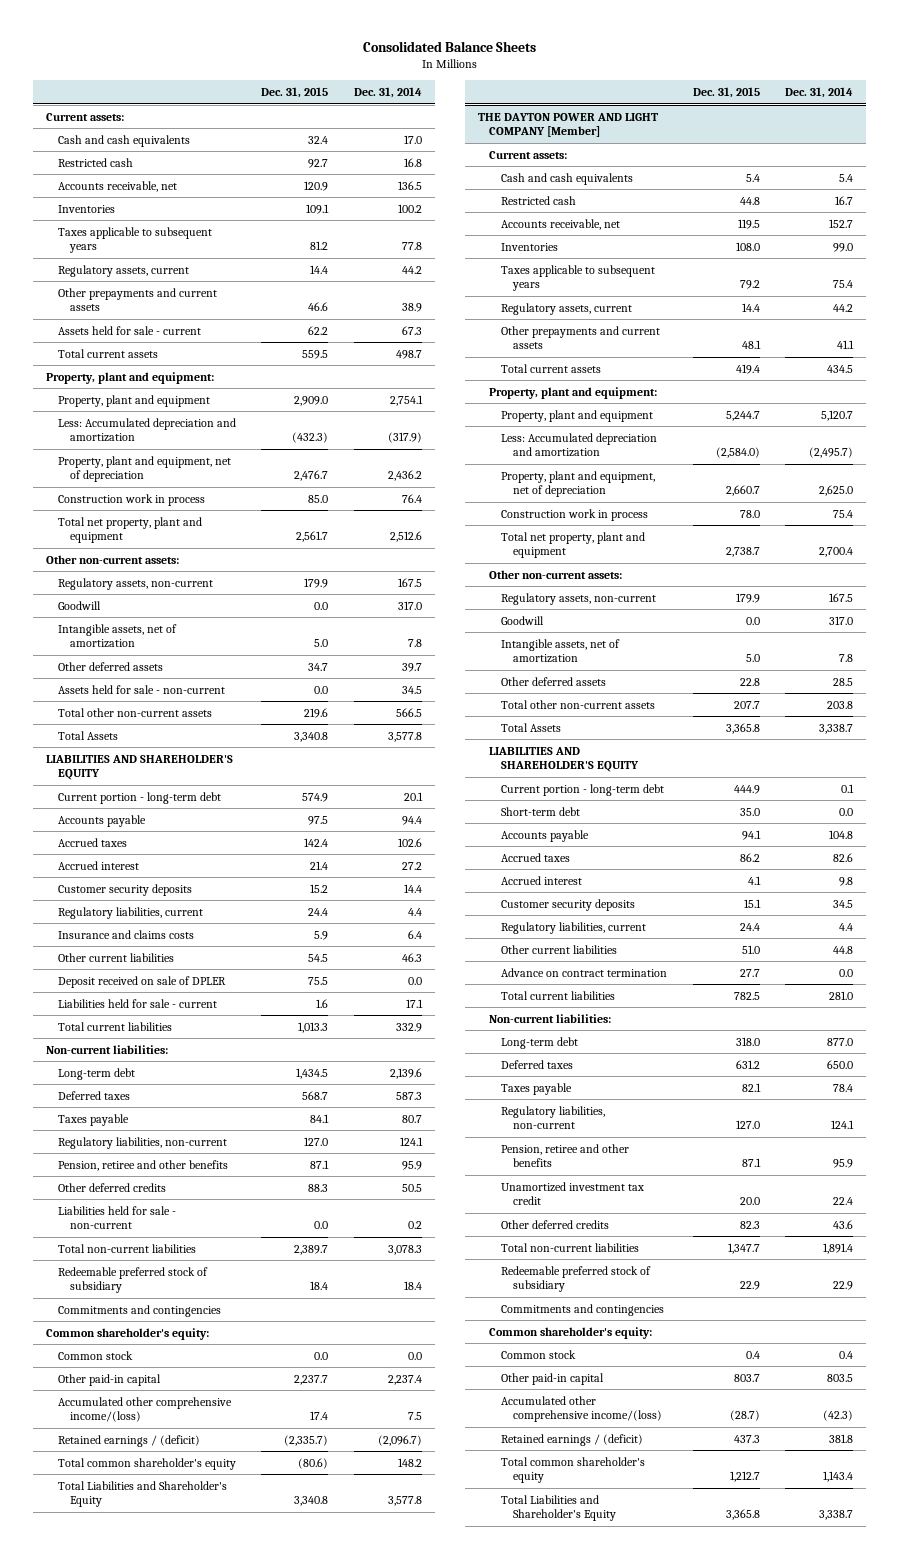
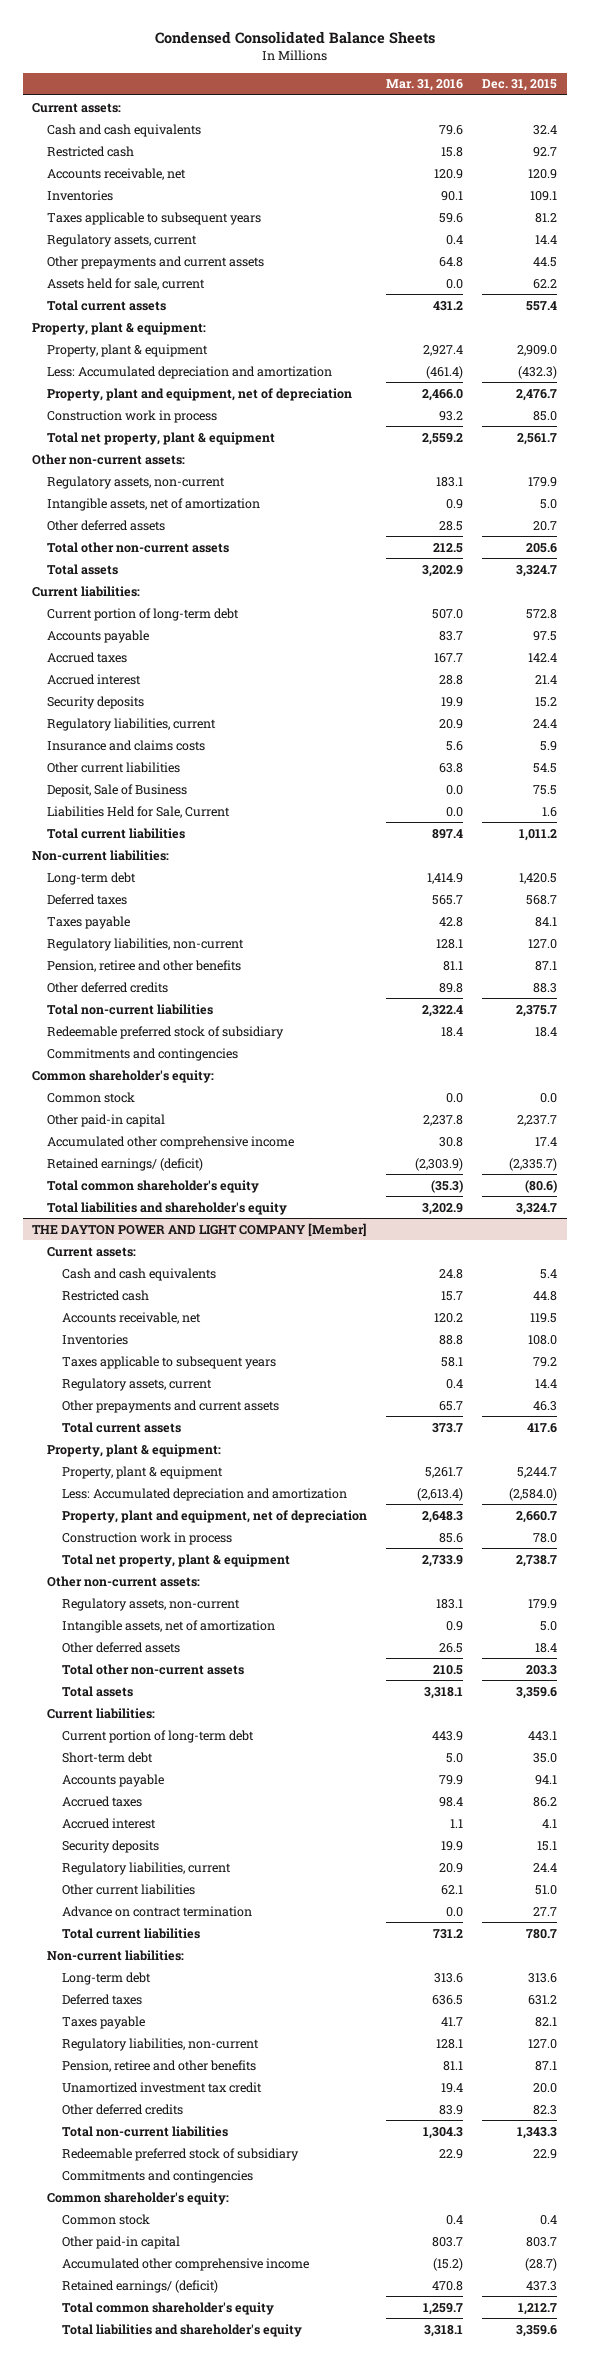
- Consolidated Balance Sheets
+ Condensed Consolidated Balance Sheets
- | Dec. 31, 2015 | Dec. 31, 2014
+ | Mar. 31, 2016 | Dec. 31, 2015
- Other prepayments and current assets | 46.6 | 38.9
- Assets held for sale - current | 62.2 | 67.3
- Total current assets | 559.5 | 498.7
- Property, plant and equipment:
- Property, plant and equipment | 2,909.0 | 2,754.1
+ Other prepayments and current assets | 64.8 | 44.5
+ Assets held for sale, current | 0.0 | 62.2
+ Total current assets | 431.2 | 557.4
+ Property, plant & equipment:
+ Property, plant & equipment | 2,927.4 | 2,909.0
- Total net property, plant and equipment | 2,561.7 | 2,512.6
+ Total net property, plant & equipment | 2,559.2 | 2,561.7
- Goodwill | 0.0 | 317.0
- Other deferred assets | 34.7 | 39.7
- Assets held for sale - non-current | 0.0 | 34.5
- Total other non-current assets | 219.6 | 566.5
- Total Assets | 3,340.8 | 3,577.8
- LIABILITIES AND SHAREHOLDER'S EQUITY
- Current portion - long-term debt | 574.9 | 20.1
+ Other deferred assets | 28.5 | 20.7
+ Total other non-current assets | 212.5 | 205.6
+ Total assets | 3,202.9 | 3,324.7
+ Current liabilities:
+ Current portion of long-term debt | 507.0 | 572.8
- Customer security deposits | 15.2 | 14.4
+ Security deposits | 19.9 | 15.2
- Deposit received on sale of DPLER | 75.5 | 0.0
- Liabilities held for sale - current | 1.6 | 17.1
- Total current liabilities | 1,013.3 | 332.9
+ Deposit, Sale of Business | 0.0 | 75.5
+ Liabilities Held for Sale, Current | 0.0 | 1.6
+ Total current liabilities | 897.4 | 1,011.2
- Long-term debt | 1,434.5 | 2,139.6
+ Long-term debt | 1,414.9 | 1,420.5
- Liabilities held for sale - non-current | 0.0 | 0.2
- Total non-current liabilities | 2,389.7 | 3,078.3
+ Total non-current liabilities | 2,322.4 | 2,375.7
- Accumulated other comprehensive income/(loss) | 17.4 | 7.5
- Retained earnings / (deficit) | (2,335.7) | (2,096.7)
+ Accumulated other comprehensive income | 30.8 | 17.4
+ Retained earnings/ (deficit) | (2,303.9) | (2,335.7)
- Total Liabilities and Shareholder's Equity | 3,340.8 | 3,577.8
+ Total liabilities and shareholder's equity | 3,202.9 | 3,324.7
@ THE DAYTON POWER AND LIGHT COMPANY [Member]
- Other prepayments and current assets | 48.1 | 41.1
- Total current assets | 419.4 | 434.5
- Property, plant and equipment:
- Property, plant and equipment | 5,244.7 | 5,120.7
+ Other prepayments and current assets | 65.7 | 46.3
+ Total current assets | 373.7 | 417.6
+ Property, plant & equipment:
+ Property, plant & equipment | 5,261.7 | 5,244.7
- Total net property, plant and equipment | 2,738.7 | 2,700.4
+ Total net property, plant & equipment | 2,733.9 | 2,738.7
- Goodwill | 0.0 | 317.0
- Other deferred assets | 22.8 | 28.5
- Total other non-current assets | 207.7 | 203.8
- Total Assets | 3,365.8 | 3,338.7
- LIABILITIES AND SHAREHOLDER'S EQUITY
- Current portion - long-term debt | 444.9 | 0.1
+ Other deferred assets | 26.5 | 18.4
+ Total other non-current assets | 210.5 | 203.3
+ Total assets | 3,318.1 | 3,359.6
+ Current liabilities:
+ Current portion of long-term debt | 443.9 | 443.1
- Customer security deposits | 15.1 | 34.5
+ Security deposits | 19.9 | 15.1
- Total current liabilities | 782.5 | 281.0
+ Total current liabilities | 731.2 | 780.7
- Long-term debt | 318.0 | 877.0
+ Long-term debt | 313.6 | 313.6
- Total non-current liabilities | 1,347.7 | 1,891.4
+ Total non-current liabilities | 1,304.3 | 1,343.3
- Accumulated other comprehensive income/(loss) | (28.7) | (42.3)
- Retained earnings / (deficit) | 437.3 | 381.8
+ Accumulated other comprehensive income | (15.2) | (28.7)
+ Retained earnings/ (deficit) | 470.8 | 437.3
- Total Liabilities and Shareholder's Equity | 3,365.8 | 3,338.7
+ Total liabilities and shareholder's equity | 3,318.1 | 3,359.6

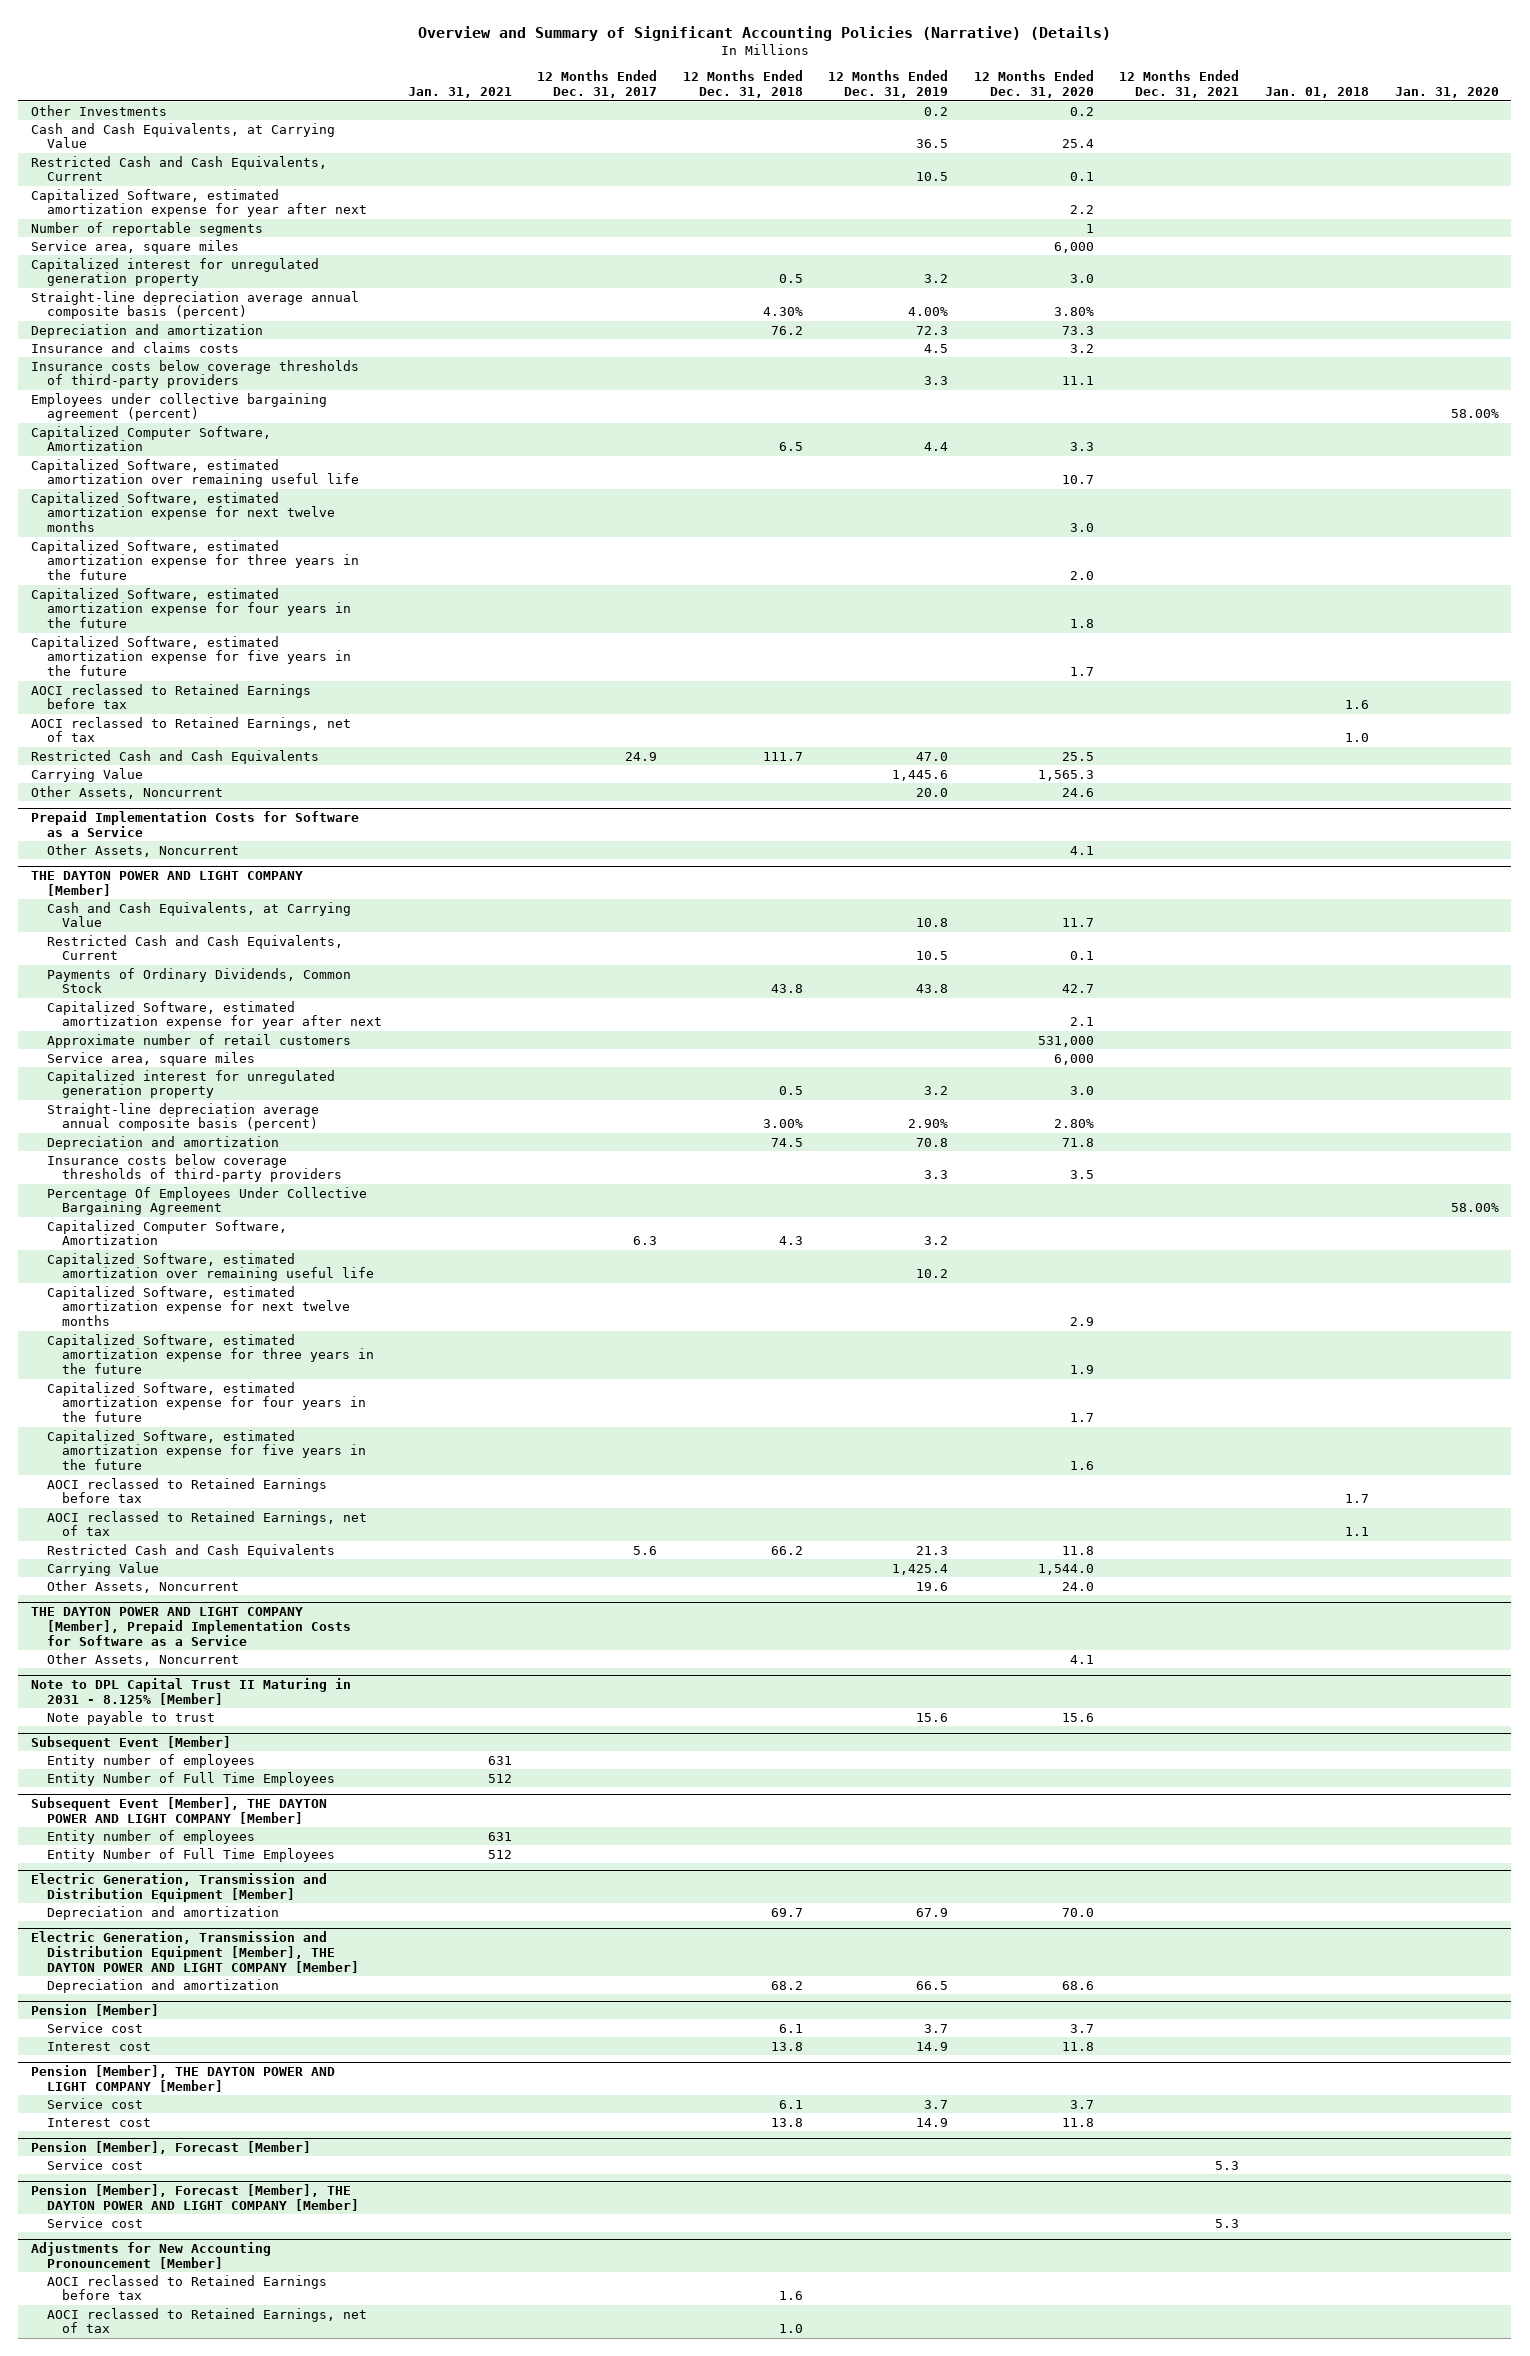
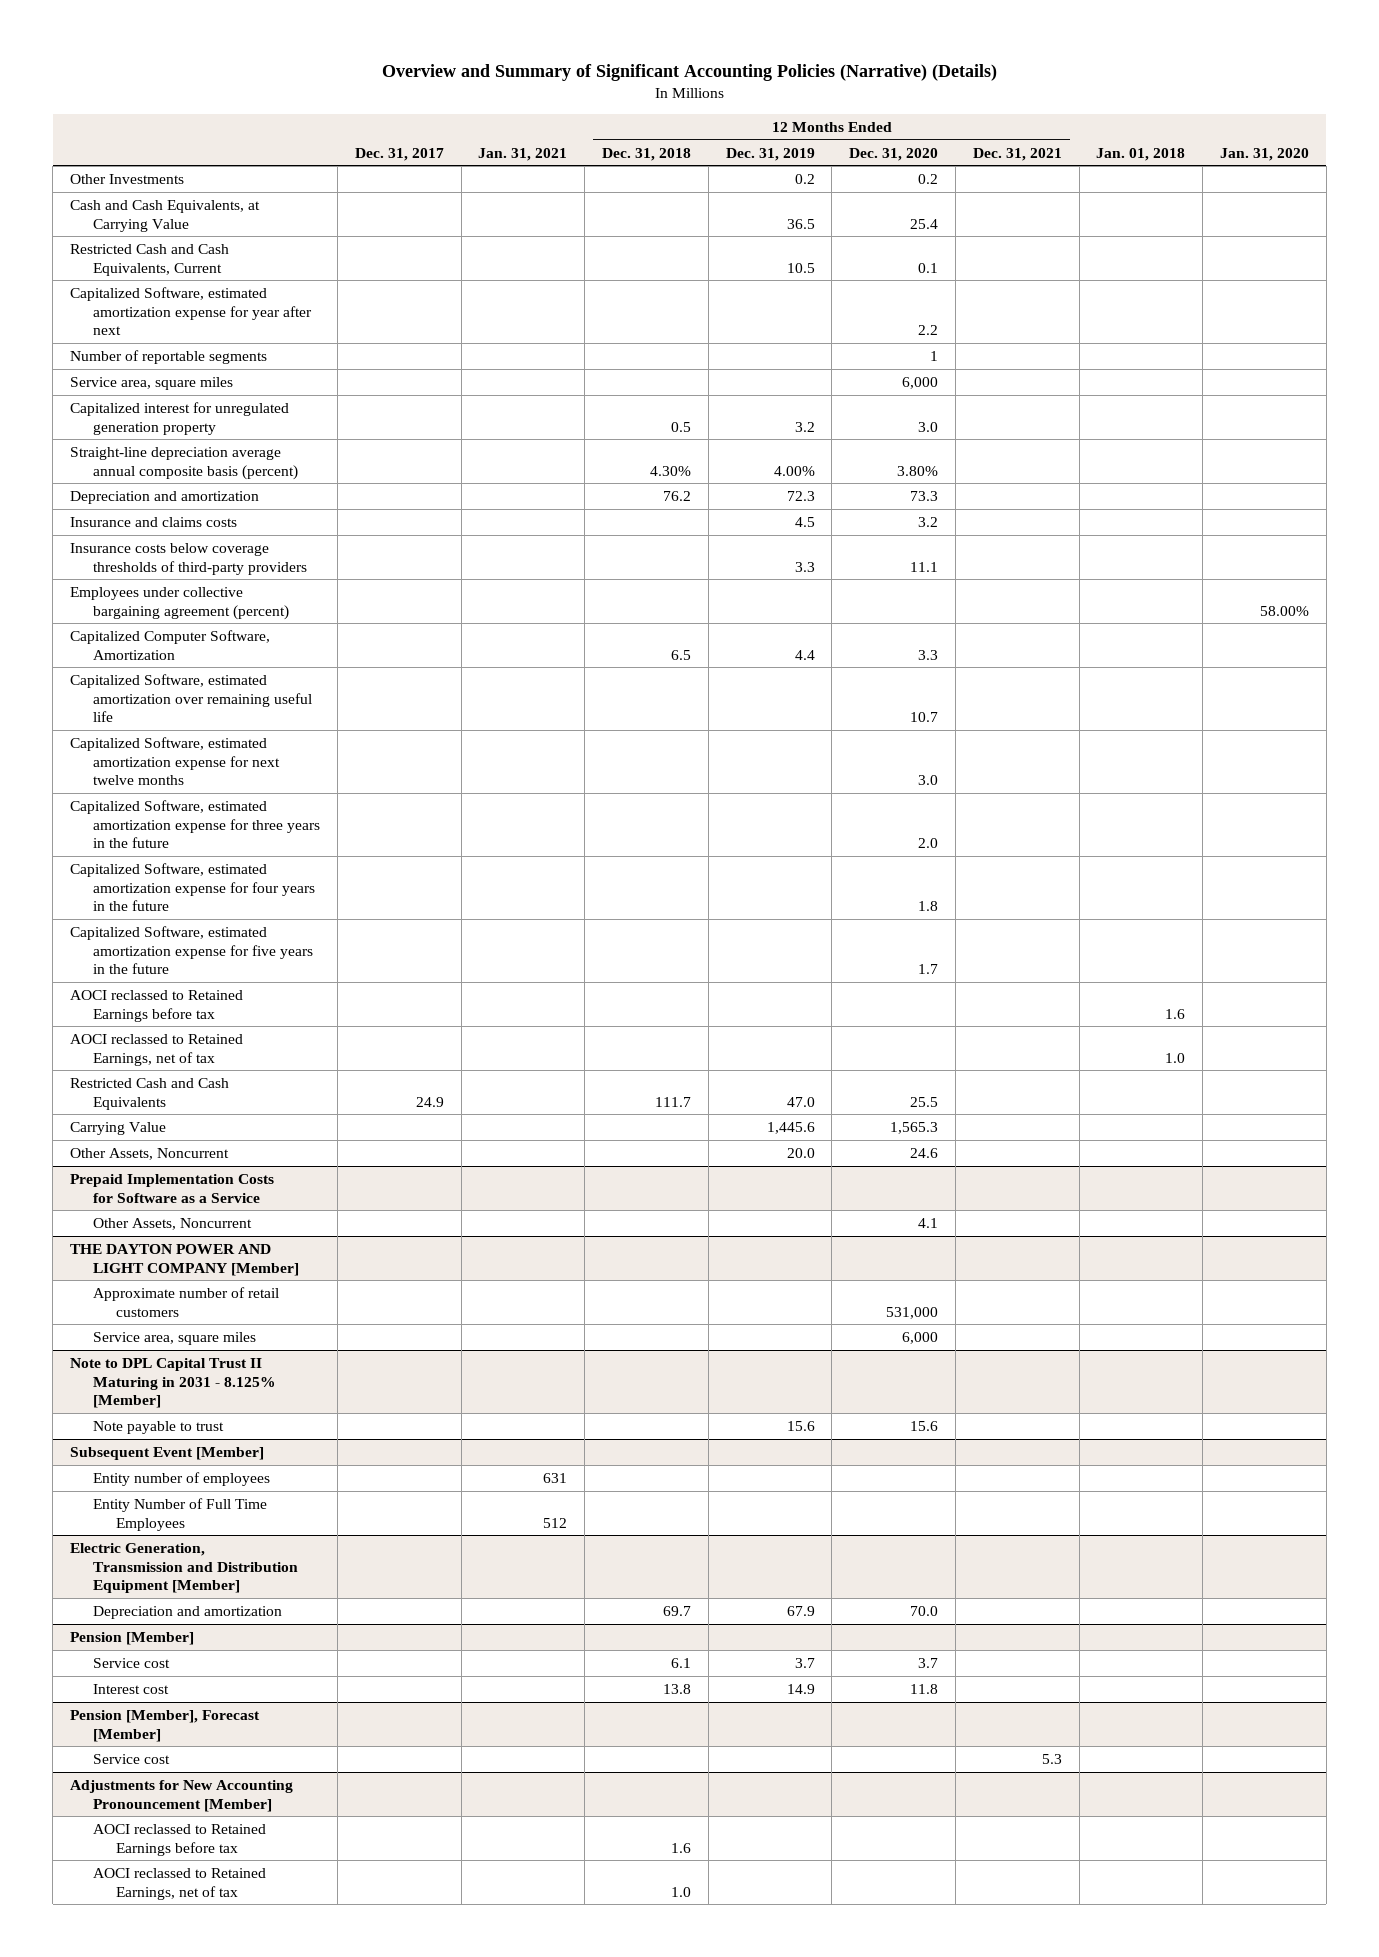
- | Jan. 31, 2021 | 12 Months Ended Dec. 31, 2017 | 12 Months Ended Dec. 31, 2018 | 12 Months Ended Dec. 31, 2019 | 12 Months Ended Dec. 31, 2020 | 12 Months Ended Dec. 31, 2021 | Jan. 01, 2018 | Jan. 31, 2020
+ | Dec. 31, 2017 | Jan. 31, 2021 | 12 Months Ended Dec. 31, 2018 | 12 Months Ended Dec. 31, 2019 | 12 Months Ended Dec. 31, 2020 | 12 Months Ended Dec. 31, 2021 | Jan. 01, 2018 | Jan. 31, 2020
@ THE DAYTON POWER AND LIGHT COMPANY [Member]
- Cash and Cash Equivalents, at Carrying Value | | | | 10.8 | 11.7 | | |
- Restricted Cash and Cash Equivalents, Current | | | | 10.5 | 0.1 | | |
- Payments of Ordinary Dividends, Common Stock | | | 43.8 | 43.8 | 42.7 | | |
- Capitalized Software, estimated amortization expense for year after next | | | | | 2.1 | | |
- Capitalized interest for unregulated generation property | | | 0.5 | 3.2 | 3.0 | | |
- Straight-line depreciation average annual composite basis (percent) | | | 3.00% | 2.90% | 2.80% | | |
- Depreciation and amortization | | | 74.5 | 70.8 | 71.8 | | |
- Insurance costs below coverage thresholds of third-party providers | | | | 3.3 | 3.5 | | |
- Percentage Of Employees Under Collective Bargaining Agreement | | | | | | | | 58.00%
- Capitalized Computer Software, Amortization | | 6.3 | 4.3 | 3.2 | | | |
- Capitalized Software, estimated amortization over remaining useful life | | | | 10.2 | | | |
- Capitalized Software, estimated amortization expense for next twelve months | | | | | 2.9 | | |
- Capitalized Software, estimated amortization expense for three years in the future | | | | | 1.9 | | |
- Capitalized Software, estimated amortization expense for four years in the future | | | | | 1.7 | | |
- Capitalized Software, estimated amortization expense for five years in the future | | | | | 1.6 | | |
- AOCI reclassed to Retained Earnings before tax | | | | | | | 1.7 |
- AOCI reclassed to Retained Earnings, net of tax | | | | | | | 1.1 |
- Restricted Cash and Cash Equivalents | | 5.6 | 66.2 | 21.3 | 11.8 | | |
- Carrying Value | | | | 1,425.4 | 1,544.0 | | |
- Other Assets, Noncurrent | | | | 19.6 | 24.0 | | |
- THE DAYTON POWER AND LIGHT COMPANY [Member], Prepaid Implementation Costs for Software as a Service
- Other Assets, Noncurrent | | | | | 4.1 | | |
- Subsequent Event [Member], THE DAYTON POWER AND LIGHT COMPANY [Member]
- Entity number of employees | 631 | | | | | | |
- Entity Number of Full Time Employees | 512 | | | | | | |
- Electric Generation, Transmission and Distribution Equipment [Member], THE DAYTON POWER AND LIGHT COMPANY [Member]
- Depreciation and amortization | | | 68.2 | 66.5 | 68.6 | | |
- Pension [Member], THE DAYTON POWER AND LIGHT COMPANY [Member]
- Service cost | | | 6.1 | 3.7 | 3.7 | | |
- Interest cost | | | 13.8 | 14.9 | 11.8 | | |
- Pension [Member], Forecast [Member], THE DAYTON POWER AND LIGHT COMPANY [Member]
- Service cost | | | | | | 5.3 | |

